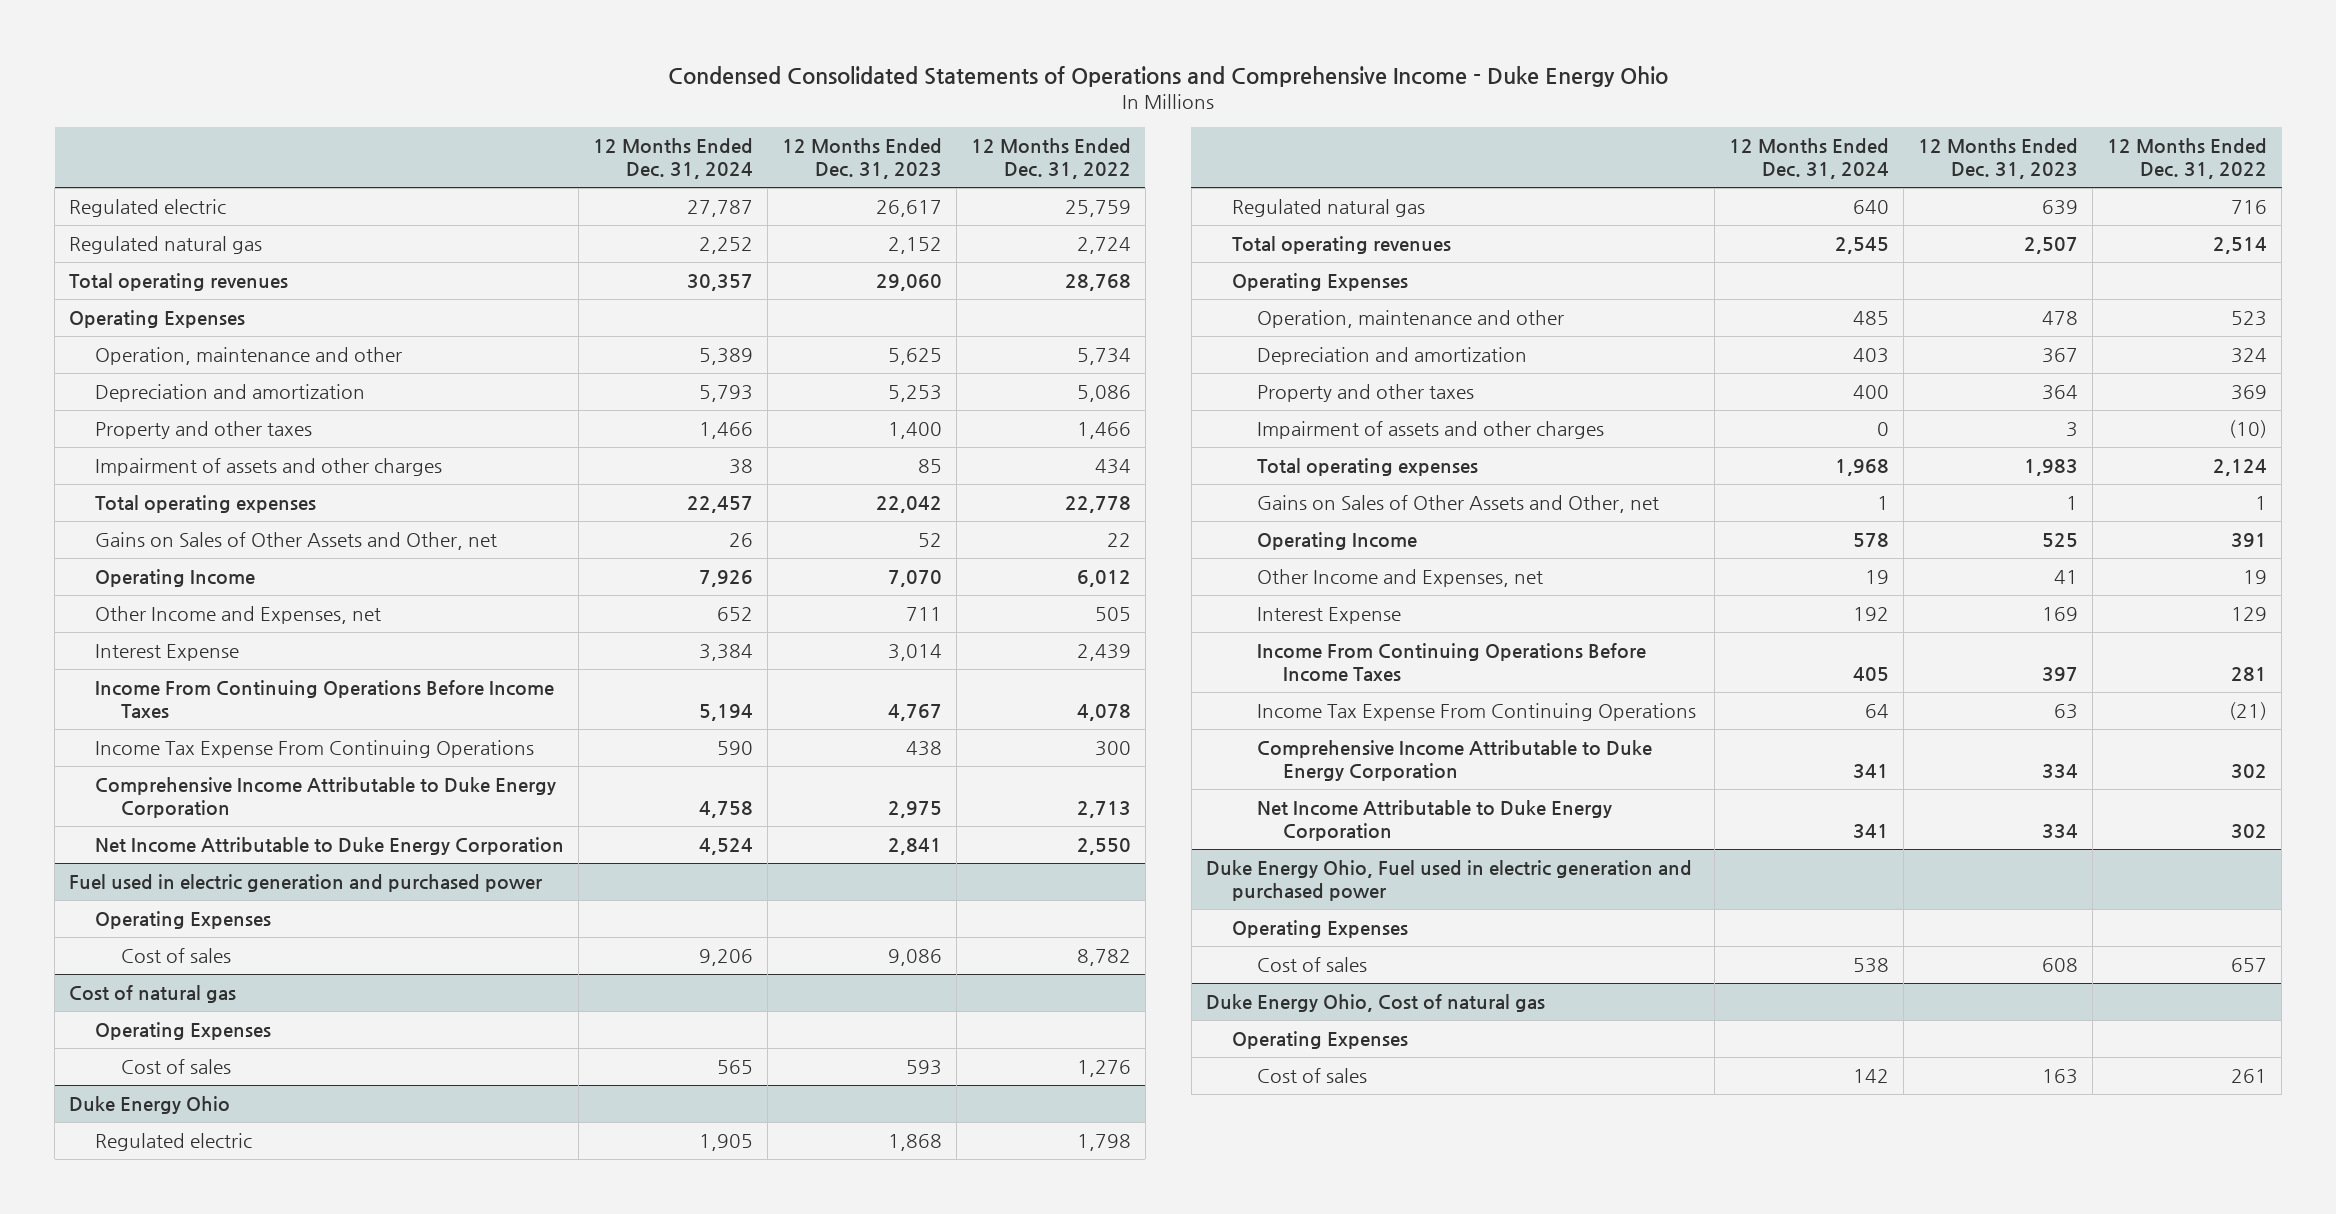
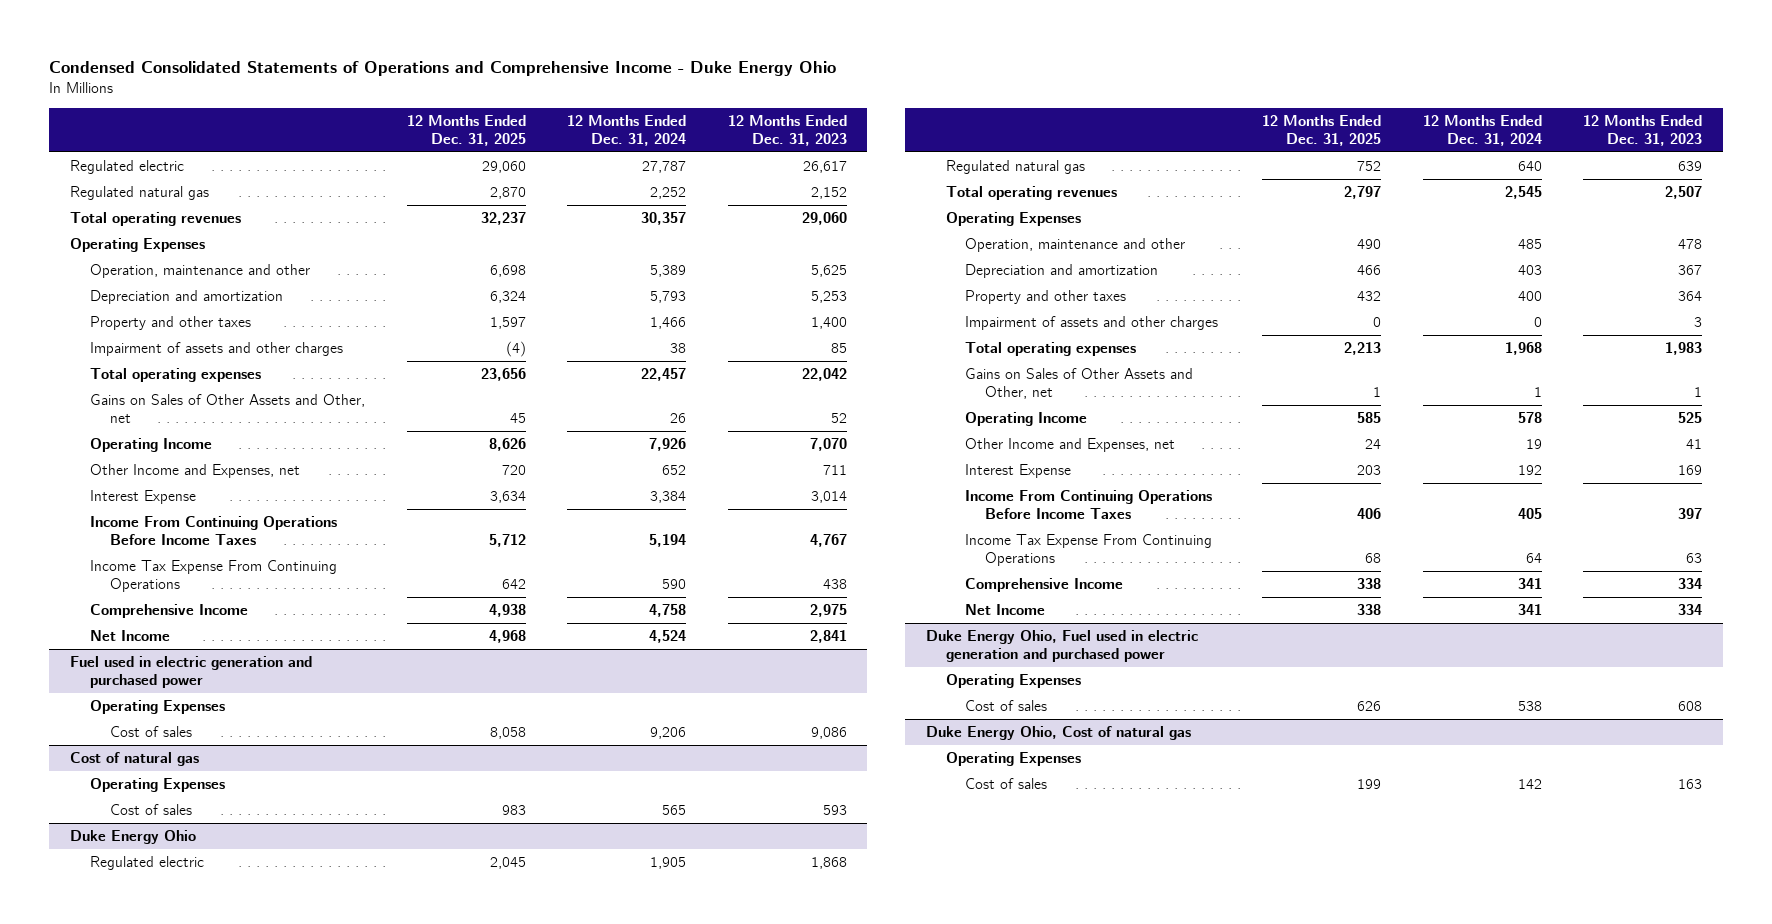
- | 12 Months Ended Dec. 31, 2024 | 12 Months Ended Dec. 31, 2023 | 12 Months Ended Dec. 31, 2022
+ | 12 Months Ended Dec. 31, 2025 | 12 Months Ended Dec. 31, 2024 | 12 Months Ended Dec. 31, 2023
- Comprehensive Income Attributable to Duke Energy Corporation | 4,758 | 2,975 | 2,713
- Net Income Attributable to Duke Energy Corporation | 4,524 | 2,841 | 2,550
+ Comprehensive Income | 4,938 | 4,758 | 2,975
+ Net Income | 4,968 | 4,524 | 2,841
@ Duke Energy Ohio
- Comprehensive Income Attributable to Duke Energy Corporation | 341 | 334 | 302
- Net Income Attributable to Duke Energy Corporation | 341 | 334 | 302
+ Comprehensive Income | 338 | 341 | 334
+ Net Income | 338 | 341 | 334

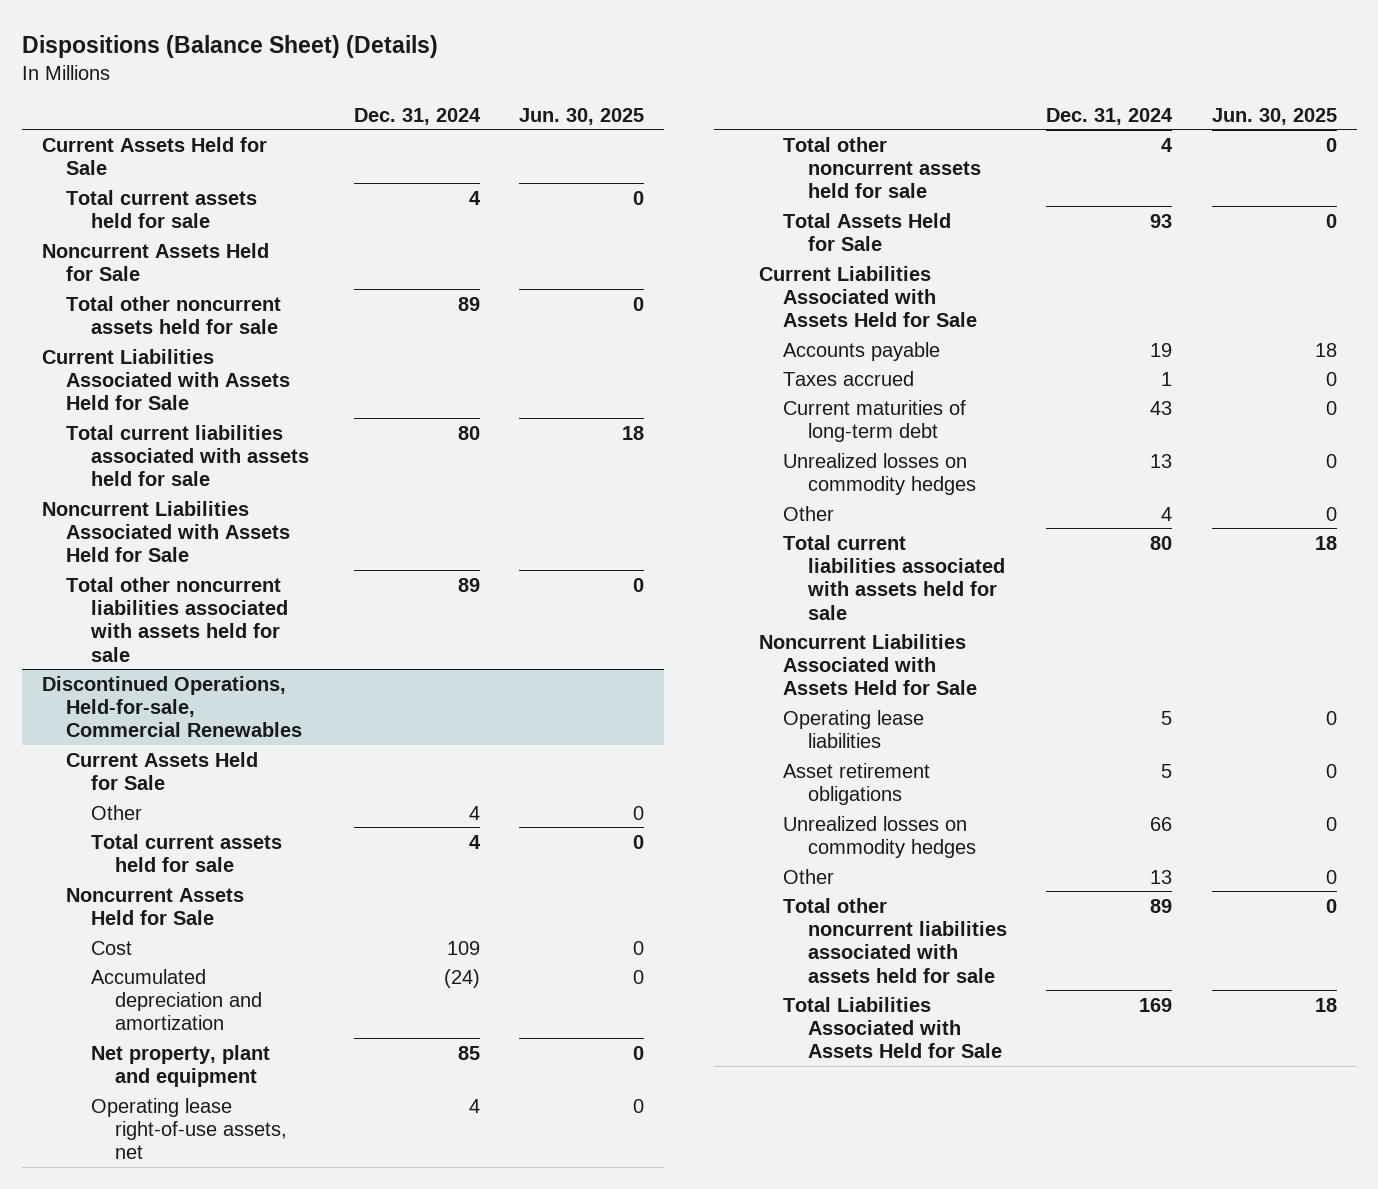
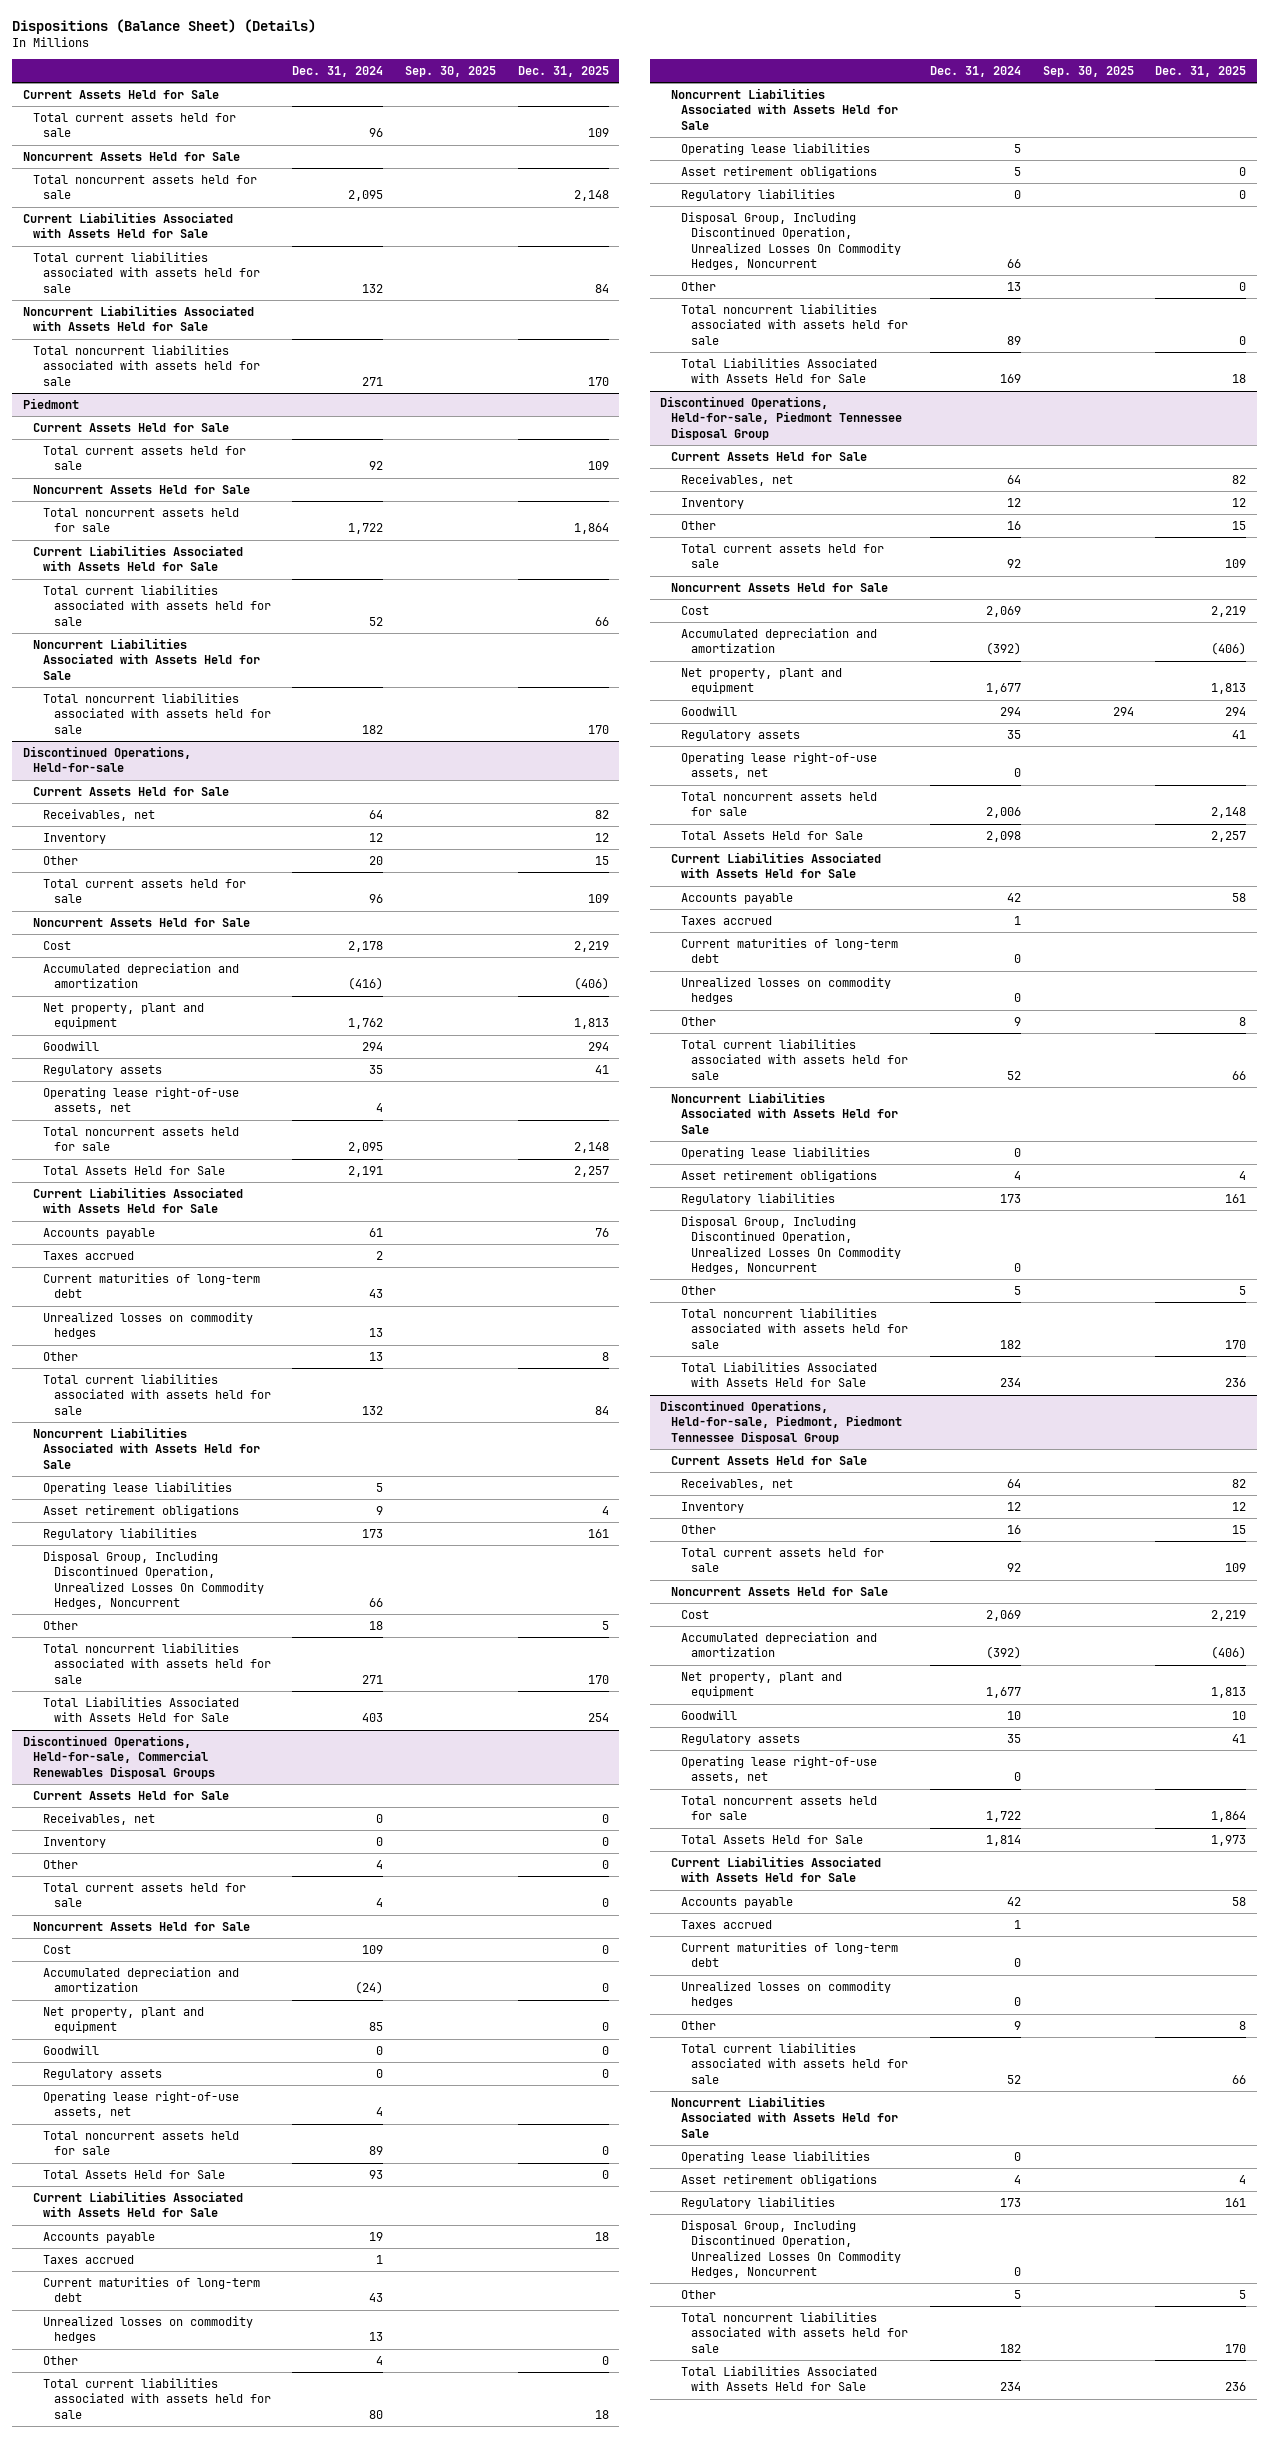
- | Dec. 31, 2024 | Jun. 30, 2025
+ | Dec. 31, 2024 | Sep. 30, 2025 | Dec. 31, 2025
- Total current assets held for sale | 4 | 0
+ Total current assets held for sale | 96 | | 109
- Total other noncurrent assets held for sale | 89 | 0
+ Total noncurrent assets held for sale | 2,095 | | 2,148
- Total current liabilities associated with assets held for sale | 80 | 18
+ Total current liabilities associated with assets held for sale | 132 | | 84
- Total other noncurrent liabilities associated with assets held for sale | 89 | 0
- Discontinued Operations, Held-for-sale, Commercial Renewables
+ Total noncurrent liabilities associated with assets held for sale | 271 | | 170
+ Piedmont
+ Total current assets held for sale | 92 | | 109
+ Noncurrent Assets Held for Sale
+ Total noncurrent assets held for sale | 1,722 | | 1,864
+ Current Liabilities Associated with Assets Held for Sale
+ Total current liabilities associated with assets held for sale | 52 | | 66
+ Noncurrent Liabilities Associated with Assets Held for Sale
+ Total noncurrent liabilities associated with assets held for sale | 182 | | 170
+ Discontinued Operations, Held-for-sale
+ Current Assets Held for Sale
+ Receivables, net | 64 | | 82
+ Inventory | 12 | | 12
+ Other | 20 | | 15
+ Total current assets held for sale | 96 | | 109
+ Noncurrent Assets Held for Sale
+ Cost | 2,178 | | 2,219
+ Accumulated depreciation and amortization | (416) | | (406)
+ Net property, plant and equipment | 1,762 | | 1,813
+ Goodwill | 294 | | 294
+ Regulatory assets | 35 | | 41
+ Operating lease right-of-use assets, net | 4 | |
+ Total noncurrent assets held for sale | 2,095 | | 2,148
+ Total Assets Held for Sale | 2,191 | | 2,257
+ Current Liabilities Associated with Assets Held for Sale
+ Accounts payable | 61 | | 76
+ Taxes accrued | 2 | |
+ Current maturities of long-term debt | 43 | |
+ Unrealized losses on commodity hedges | 13 | |
+ Other | 13 | | 8
+ Total current liabilities associated with assets held for sale | 132 | | 84
+ Noncurrent Liabilities Associated with Assets Held for Sale
+ Operating lease liabilities | 5 | |
+ Asset retirement obligations | 9 | | 4
+ Regulatory liabilities | 173 | | 161
+ Disposal Group, Including Discontinued Operation, Unrealized Losses On Commodity Hedges, Noncurrent | 66 | |
+ Other | 18 | | 5
+ Total noncurrent liabilities associated with assets held for sale | 271 | | 170
+ Total Liabilities Associated with Assets Held for Sale | 403 | | 254
+ Discontinued Operations, Held-for-sale, Commercial Renewables Disposal Groups
+ Current Assets Held for Sale
+ Receivables, net | 0 | | 0
+ Inventory | 0 | | 0
+ Goodwill | 0 | | 0
+ Regulatory assets | 0 | | 0
- Total other noncurrent assets held for sale | 4 | 0
+ Total noncurrent assets held for sale | 89 | | 0
- Unrealized losses on commodity hedges | 66 | 0
+ Regulatory liabilities | 0 | | 0
+ Disposal Group, Including Discontinued Operation, Unrealized Losses On Commodity Hedges, Noncurrent | 66 | |
- Total other noncurrent liabilities associated with assets held for sale | 89 | 0
+ Total noncurrent liabilities associated with assets held for sale | 89 | | 0
+ Discontinued Operations, Held-for-sale, Piedmont Tennessee Disposal Group
+ Current Assets Held for Sale
+ Receivables, net | 64 | | 82
+ Inventory | 12 | | 12
+ Other | 16 | | 15
+ Total current assets held for sale | 92 | | 109
+ Noncurrent Assets Held for Sale
+ Cost | 2,069 | | 2,219
+ Accumulated depreciation and amortization | (392) | | (406)
+ Net property, plant and equipment | 1,677 | | 1,813
+ Goodwill | 294 | 294 | 294
+ Regulatory assets | 35 | | 41
+ Operating lease right-of-use assets, net | 0 | |
+ Total noncurrent assets held for sale | 2,006 | | 2,148
+ Total Assets Held for Sale | 2,098 | | 2,257
+ Current Liabilities Associated with Assets Held for Sale
+ Accounts payable | 42 | | 58
+ Taxes accrued | 1 | |
+ Current maturities of long-term debt | 0 | |
+ Unrealized losses on commodity hedges | 0 | |
+ Other | 9 | | 8
+ Total current liabilities associated with assets held for sale | 52 | | 66
+ Noncurrent Liabilities Associated with Assets Held for Sale
+ Operating lease liabilities | 0 | |
+ Asset retirement obligations | 4 | | 4
+ Regulatory liabilities | 173 | | 161
+ Disposal Group, Including Discontinued Operation, Unrealized Losses On Commodity Hedges, Noncurrent | 0 | |
+ Other | 5 | | 5
+ Total noncurrent liabilities associated with assets held for sale | 182 | | 170
+ Total Liabilities Associated with Assets Held for Sale | 234 | | 236
+ Discontinued Operations, Held-for-sale, Piedmont, Piedmont Tennessee Disposal Group
+ Current Assets Held for Sale
+ Receivables, net | 64 | | 82
+ Inventory | 12 | | 12
+ Other | 16 | | 15
+ Total current assets held for sale | 92 | | 109
+ Noncurrent Assets Held for Sale
+ Cost | 2,069 | | 2,219
+ Accumulated depreciation and amortization | (392) | | (406)
+ Net property, plant and equipment | 1,677 | | 1,813
+ Goodwill | 10 | | 10
+ Regulatory assets | 35 | | 41
+ Operating lease right-of-use assets, net | 0 | |
+ Total noncurrent assets held for sale | 1,722 | | 1,864
+ Total Assets Held for Sale | 1,814 | | 1,973
+ Current Liabilities Associated with Assets Held for Sale
+ Accounts payable | 42 | | 58
+ Taxes accrued | 1 | |
+ Current maturities of long-term debt | 0 | |
+ Unrealized losses on commodity hedges | 0 | |
+ Other | 9 | | 8
+ Total current liabilities associated with assets held for sale | 52 | | 66
+ Noncurrent Liabilities Associated with Assets Held for Sale
+ Operating lease liabilities | 0 | |
+ Asset retirement obligations | 4 | | 4
+ Regulatory liabilities | 173 | | 161
+ Disposal Group, Including Discontinued Operation, Unrealized Losses On Commodity Hedges, Noncurrent | 0 | |
+ Other | 5 | | 5
+ Total noncurrent liabilities associated with assets held for sale | 182 | | 170
+ Total Liabilities Associated with Assets Held for Sale | 234 | | 236

